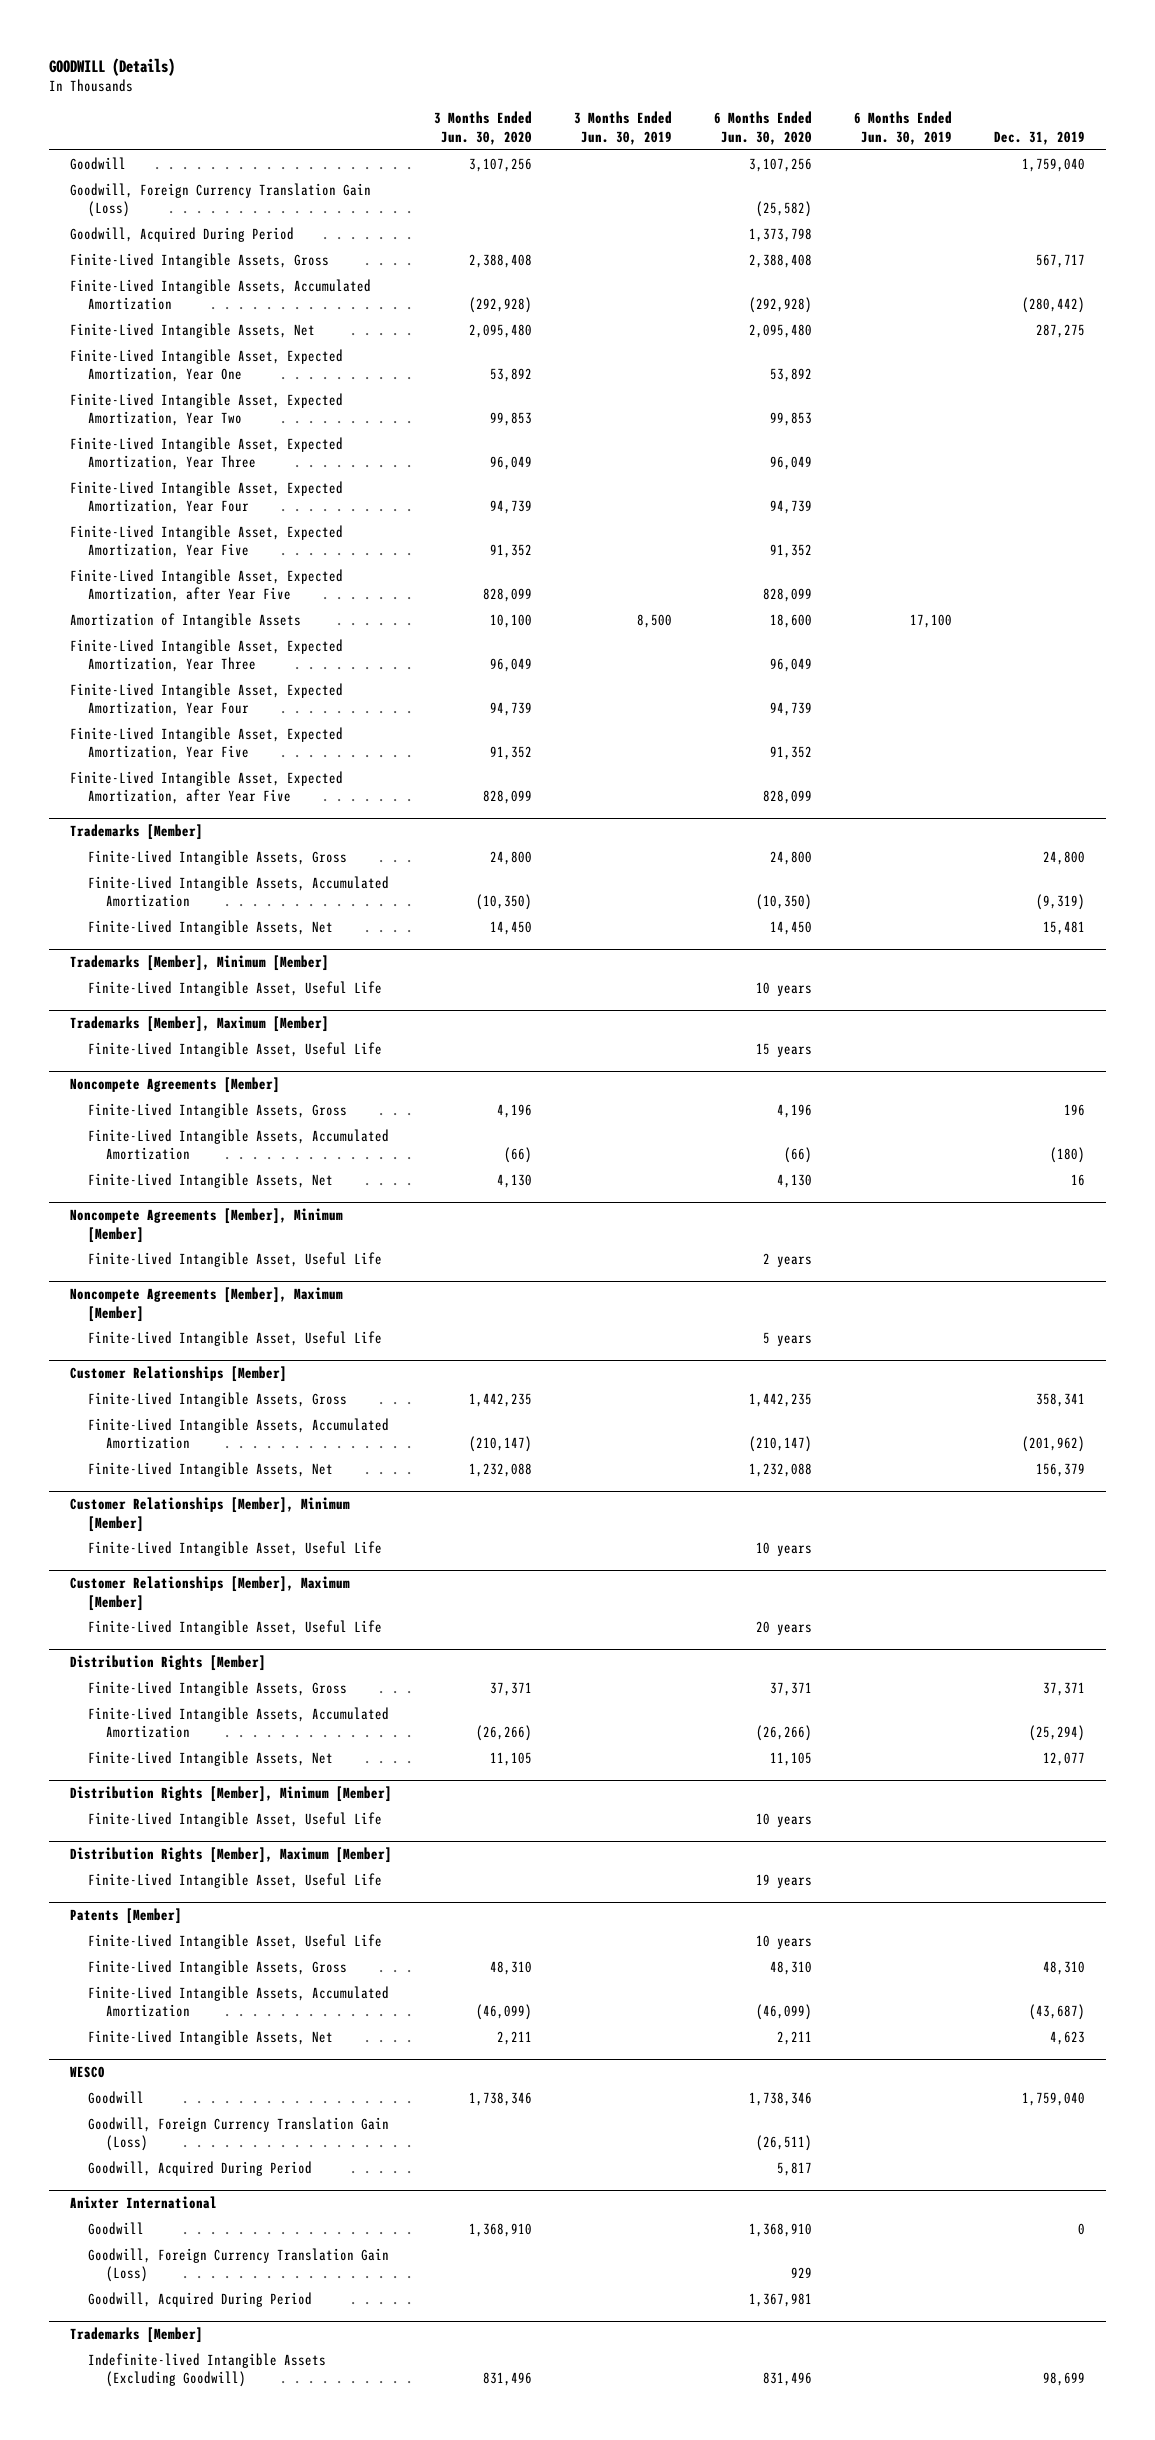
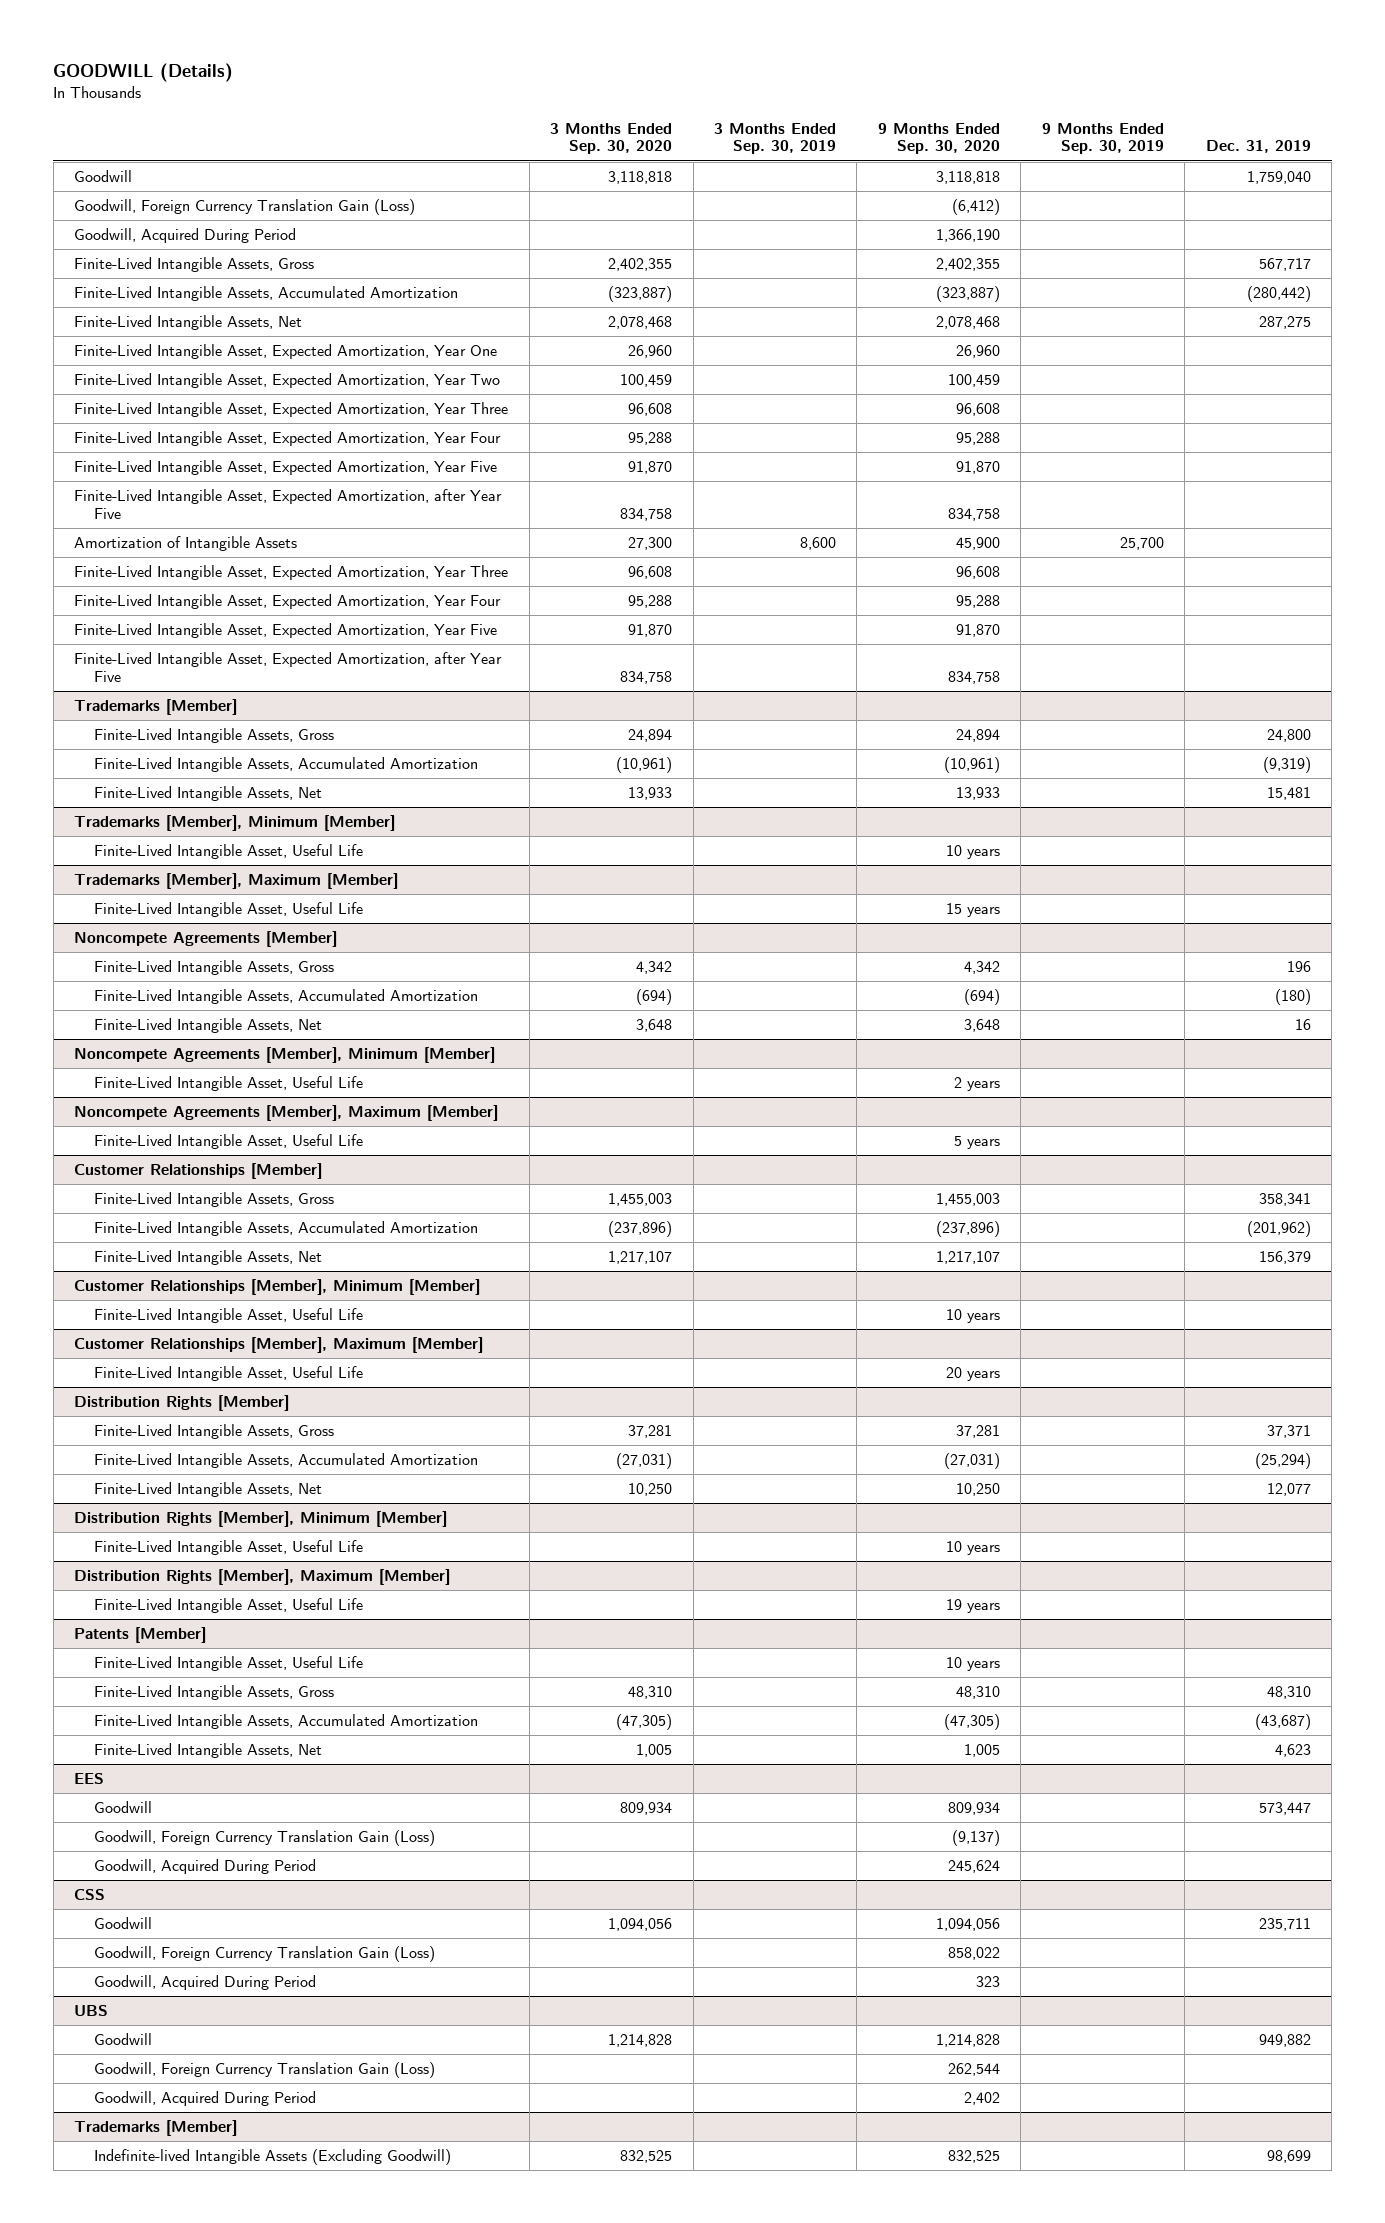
- | 3 Months Ended Jun. 30, 2020 | 3 Months Ended Jun. 30, 2019 | 6 Months Ended Jun. 30, 2020 | 6 Months Ended Jun. 30, 2019 | Dec. 31, 2019
+ | 3 Months Ended Sep. 30, 2020 | 3 Months Ended Sep. 30, 2019 | 9 Months Ended Sep. 30, 2020 | 9 Months Ended Sep. 30, 2019 | Dec. 31, 2019
- WESCO
- Goodwill | 1,738,346 | | 1,738,346 | | 1,759,040
- Goodwill, Foreign Currency Translation Gain (Loss) | | | (26,511) | |
- Goodwill, Acquired During Period | | | 5,817 | |
- Anixter International
- Goodwill | 1,368,910 | | 1,368,910 | | 0
- Goodwill, Foreign Currency Translation Gain (Loss) | | | 929 | |
- Goodwill, Acquired During Period | | | 1,367,981 | |
+ EES
+ Goodwill | 809,934 | | 809,934 | | 573,447
+ Goodwill, Foreign Currency Translation Gain (Loss) | | | (9,137) | |
+ Goodwill, Acquired During Period | | | 245,624 | |
+ CSS
+ Goodwill | 1,094,056 | | 1,094,056 | | 235,711
+ Goodwill, Foreign Currency Translation Gain (Loss) | | | 858,022 | |
+ Goodwill, Acquired During Period | | | 323 | |
+ UBS
+ Goodwill | 1,214,828 | | 1,214,828 | | 949,882
+ Goodwill, Foreign Currency Translation Gain (Loss) | | | 262,544 | |
+ Goodwill, Acquired During Period | | | 2,402 | |

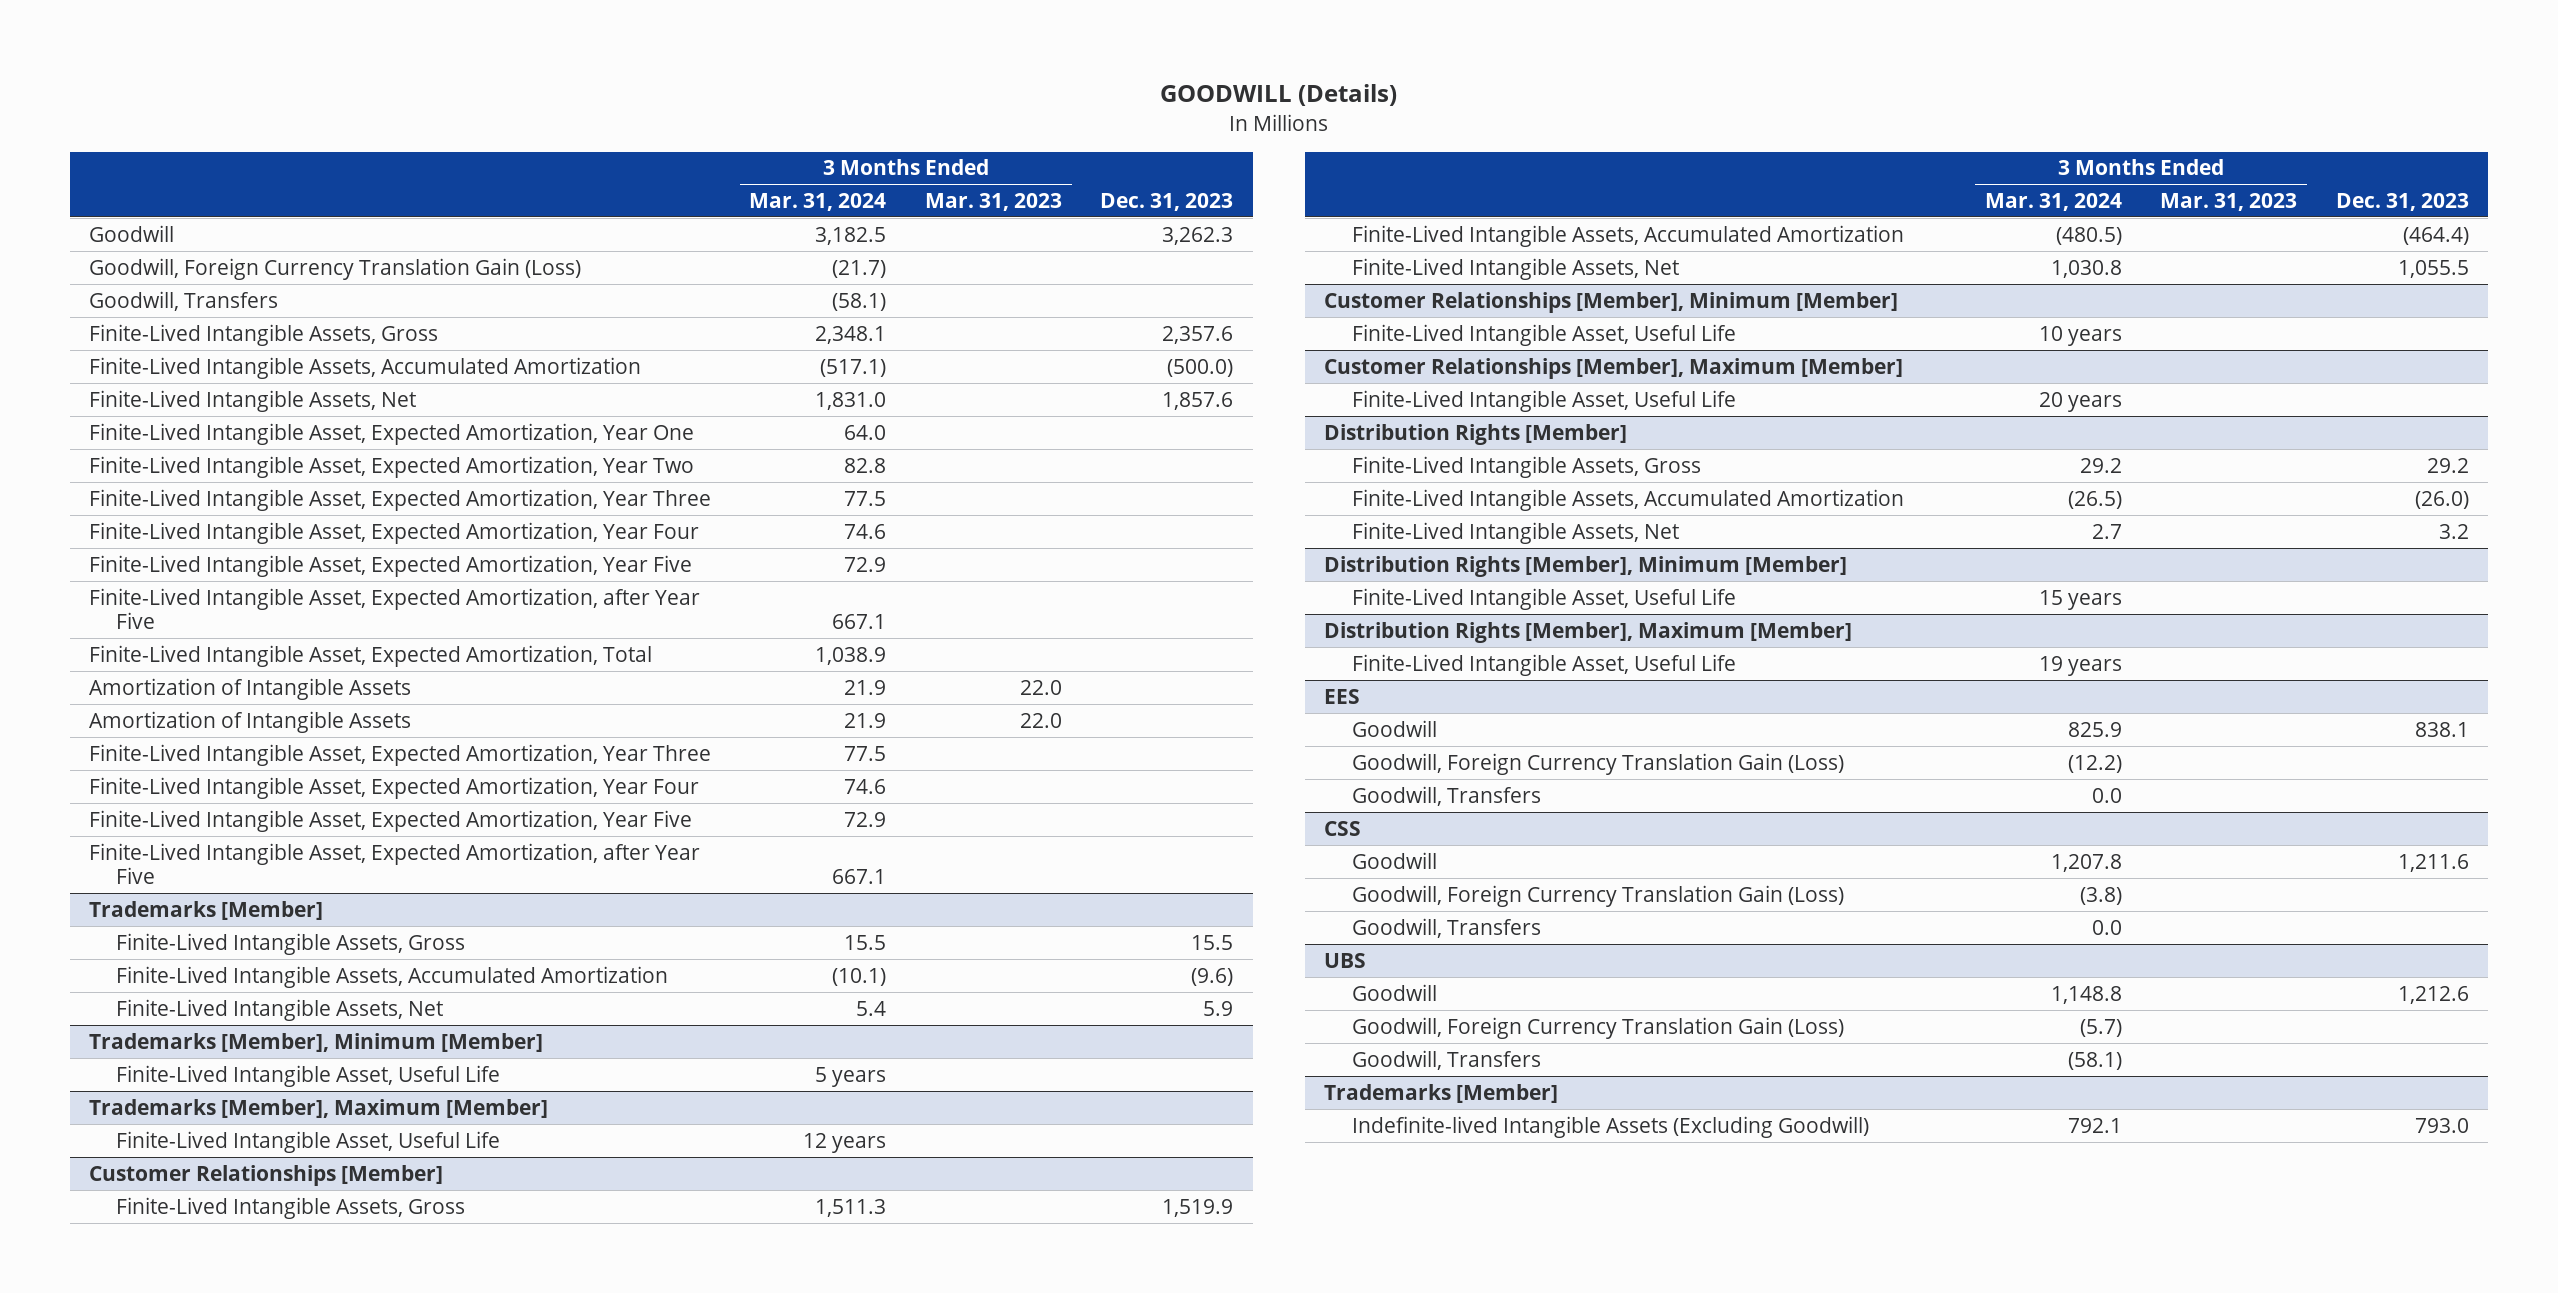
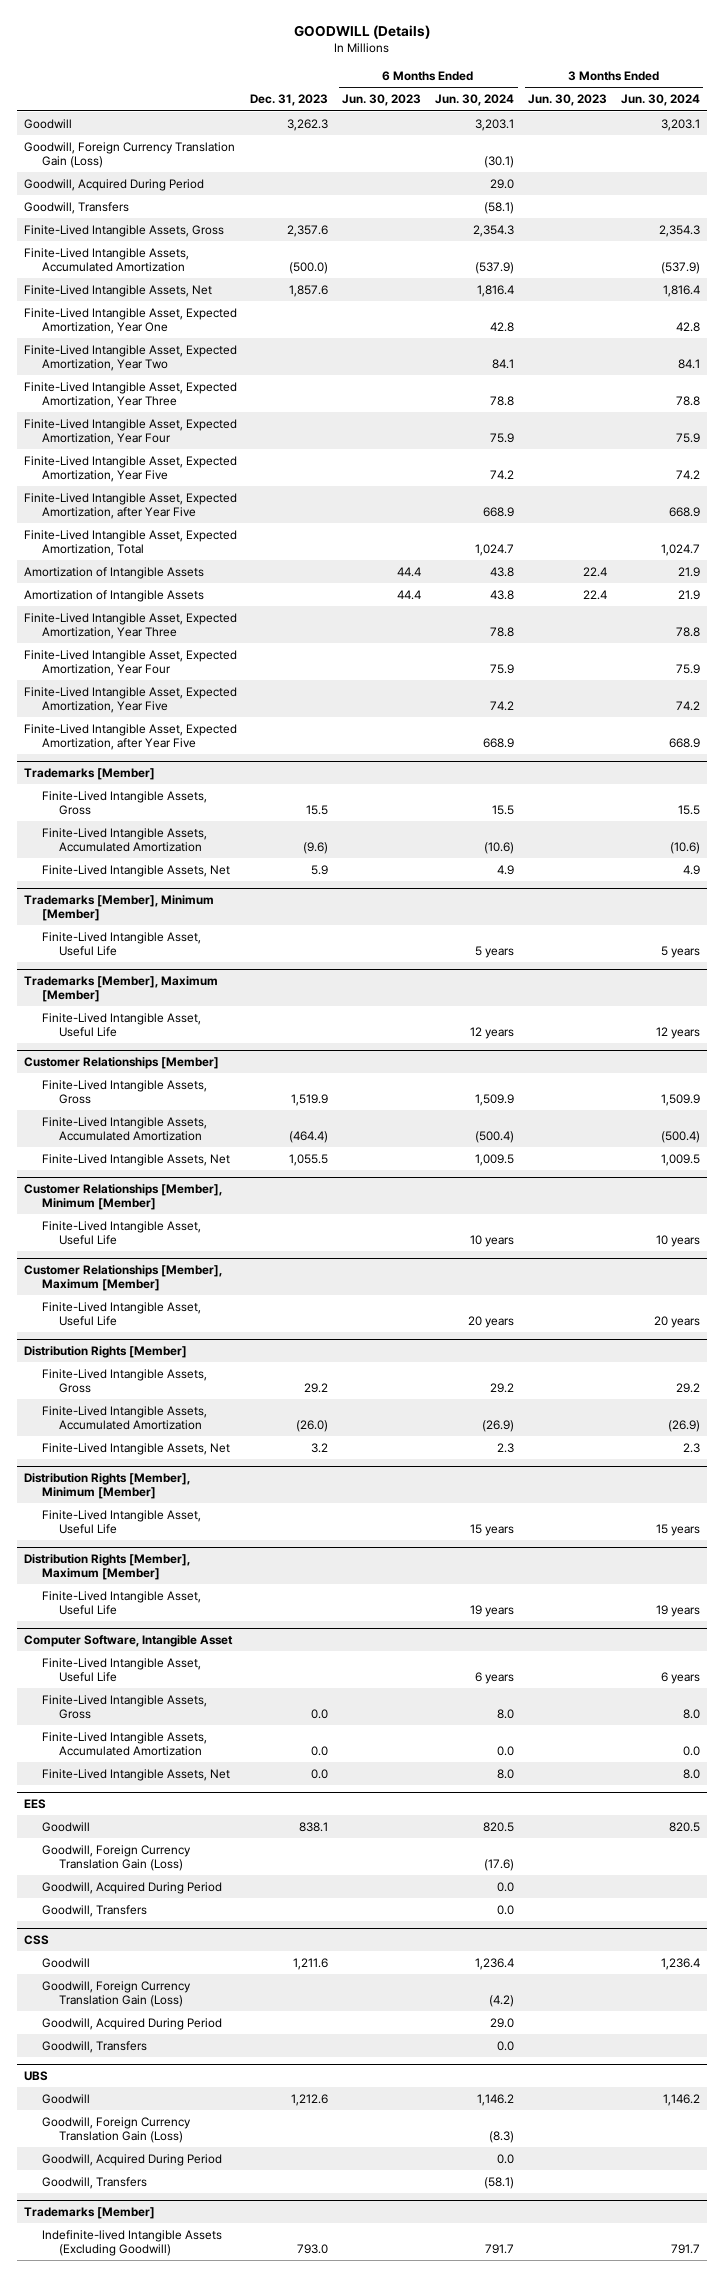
- | 3 Months Ended Mar. 31, 2024 | 3 Months Ended Mar. 31, 2023 | Dec. 31, 2023
+ | Dec. 31, 2023 | 6 Months Ended Jun. 30, 2023 | 6 Months Ended Jun. 30, 2024 | 3 Months Ended Jun. 30, 2023 | 3 Months Ended Jun. 30, 2024
+ Goodwill, Acquired During Period | | | 29.0 | |
+ Computer Software, Intangible Asset
+ Finite-Lived Intangible Asset, Useful Life | | | 6 years | | 6 years
+ Finite-Lived Intangible Assets, Gross | 0.0 | | 8.0 | | 8.0
+ Finite-Lived Intangible Assets, Accumulated Amortization | 0.0 | | 0.0 | | 0.0
+ Finite-Lived Intangible Assets, Net | 0.0 | | 8.0 | | 8.0
@ EES
+ Goodwill, Acquired During Period | | | 0.0 | |
@ CSS
+ Goodwill, Acquired During Period | | | 29.0 | |
@ UBS
+ Goodwill, Acquired During Period | | | 0.0 | |

